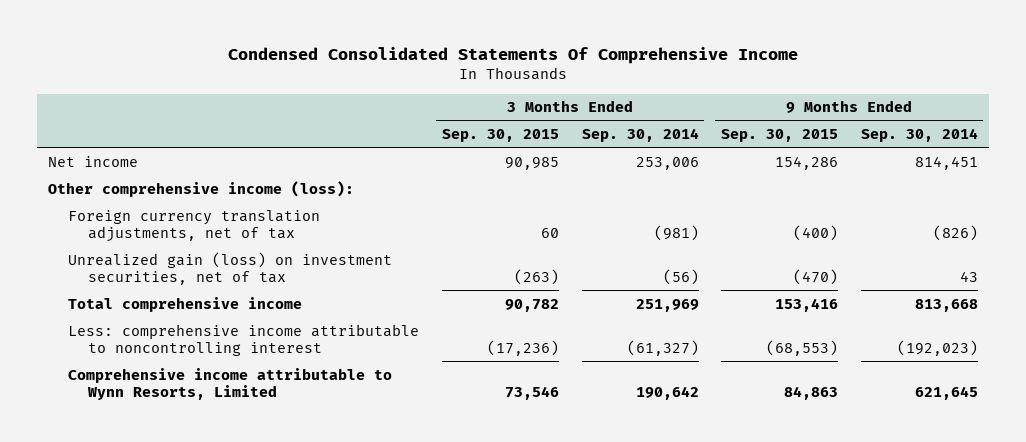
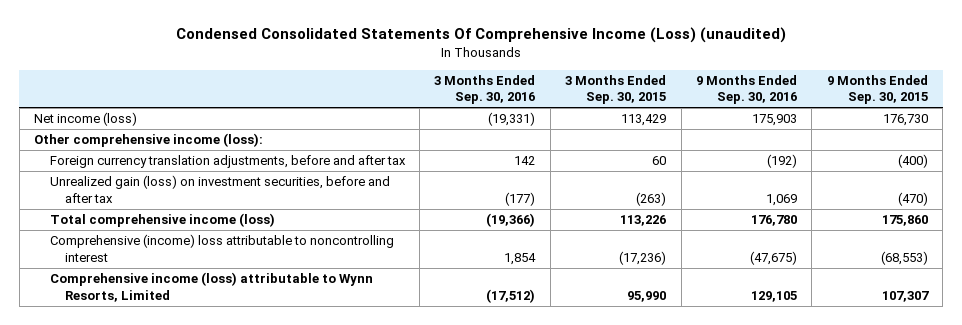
- Condensed Consolidated Statements Of Comprehensive Income
+ Condensed Consolidated Statements Of Comprehensive Income (Loss) (unaudited)
- | 3 Months Ended Sep. 30, 2015 | 3 Months Ended Sep. 30, 2014 | 9 Months Ended Sep. 30, 2015 | 9 Months Ended Sep. 30, 2014
+ | 3 Months Ended Sep. 30, 2016 | 3 Months Ended Sep. 30, 2015 | 9 Months Ended Sep. 30, 2016 | 9 Months Ended Sep. 30, 2015
- Net income | 90,985 | 253,006 | 154,286 | 814,451
+ Net income (loss) | (19,331) | 113,429 | 175,903 | 176,730
- Foreign currency translation adjustments, net of tax | 60 | (981) | (400) | (826)
- Unrealized gain (loss) on investment securities, net of tax | (263) | (56) | (470) | 43
- Total comprehensive income | 90,782 | 251,969 | 153,416 | 813,668
- Less: comprehensive income attributable to noncontrolling interest | (17,236) | (61,327) | (68,553) | (192,023)
- Comprehensive income attributable to Wynn Resorts, Limited | 73,546 | 190,642 | 84,863 | 621,645
+ Foreign currency translation adjustments, before and after tax | 142 | 60 | (192) | (400)
+ Unrealized gain (loss) on investment securities, before and after tax | (177) | (263) | 1,069 | (470)
+ Total comprehensive income (loss) | (19,366) | 113,226 | 176,780 | 175,860
+ Comprehensive (income) loss attributable to noncontrolling interest | 1,854 | (17,236) | (47,675) | (68,553)
+ Comprehensive income (loss) attributable to Wynn Resorts, Limited | (17,512) | 95,990 | 129,105 | 107,307

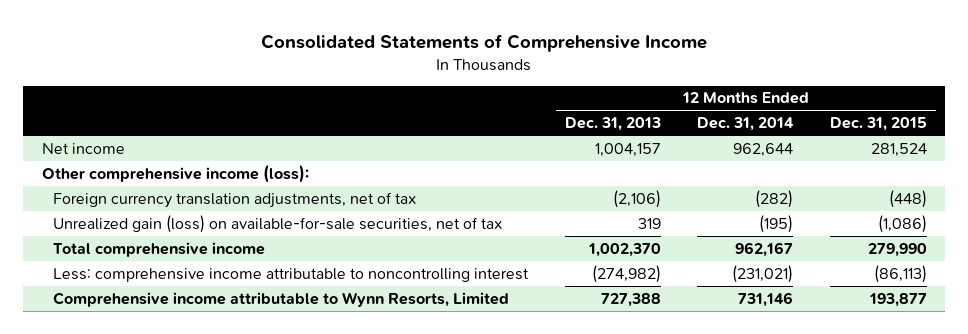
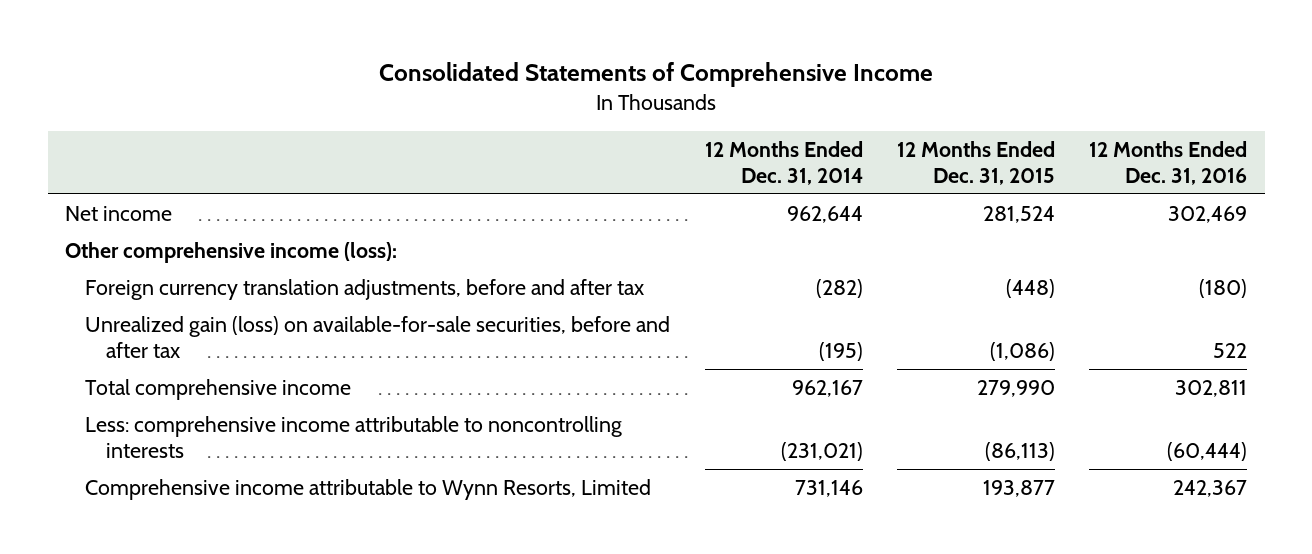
- | 12 Months Ended Dec. 31, 2013 | 12 Months Ended Dec. 31, 2014 | 12 Months Ended Dec. 31, 2015
+ | 12 Months Ended Dec. 31, 2014 | 12 Months Ended Dec. 31, 2015 | 12 Months Ended Dec. 31, 2016
- Foreign currency translation adjustments, net of tax | (2,106) | (282) | (448)
- Unrealized gain (loss) on available-for-sale securities, net of tax | 319 | (195) | (1,086)
+ Foreign currency translation adjustments, before and after tax | (282) | (448) | (180)
+ Unrealized gain (loss) on available-for-sale securities, before and after tax | (195) | (1,086) | 522
- Less: comprehensive income attributable to noncontrolling interest | (274,982) | (231,021) | (86,113)
+ Less: comprehensive income attributable to noncontrolling interests | (231,021) | (86,113) | (60,444)

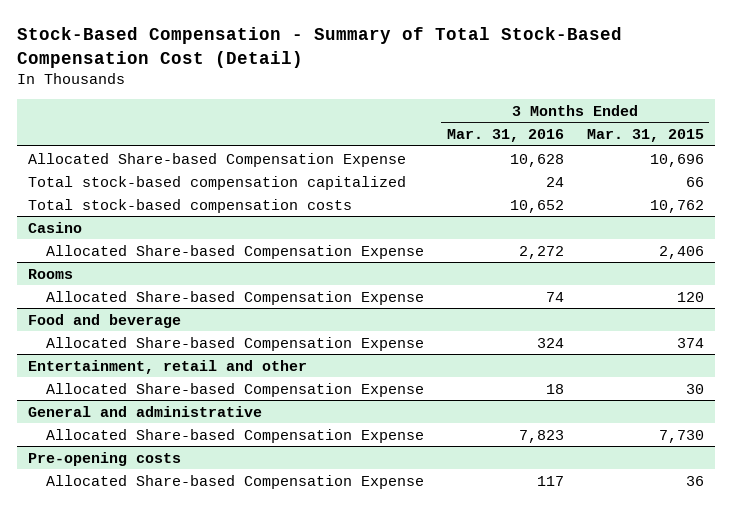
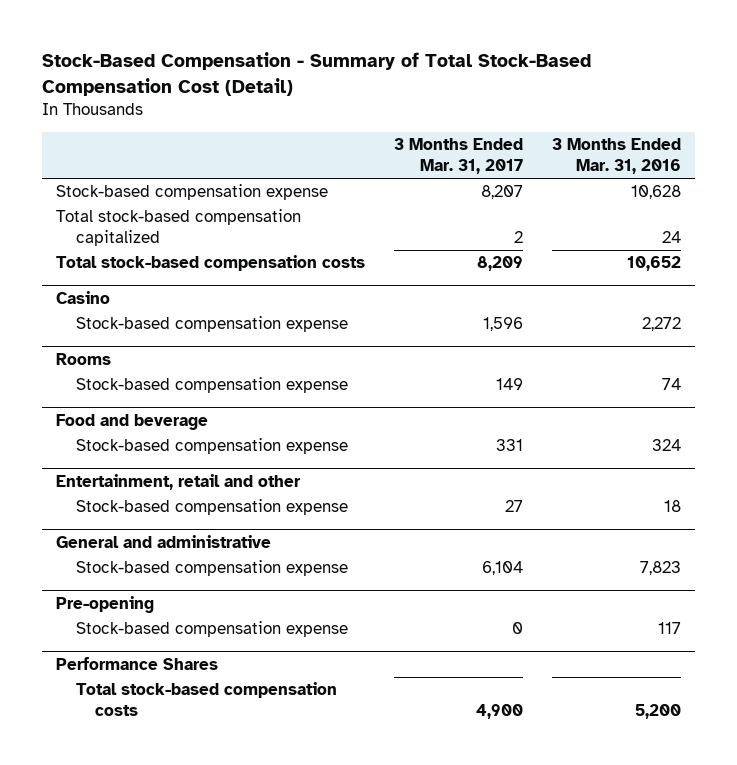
- | 3 Months Ended Mar. 31, 2016 | 3 Months Ended Mar. 31, 2015
+ | 3 Months Ended Mar. 31, 2017 | 3 Months Ended Mar. 31, 2016
- Allocated Share-based Compensation Expense | 10,628 | 10,696
+ Stock-based compensation expense | 8,207 | 10,628
@ Casino
- Allocated Share-based Compensation Expense | 2,272 | 2,406
+ Stock-based compensation expense | 1,596 | 2,272
@ Rooms
- Allocated Share-based Compensation Expense | 74 | 120
+ Stock-based compensation expense | 149 | 74
@ Food and beverage
- Allocated Share-based Compensation Expense | 324 | 374
+ Stock-based compensation expense | 331 | 324
@ Entertainment, retail and other
- Allocated Share-based Compensation Expense | 18 | 30
+ Stock-based compensation expense | 27 | 18
@ General and administrative
- Allocated Share-based Compensation Expense | 7,823 | 7,730
- Pre-opening costs
- Allocated Share-based Compensation Expense | 117 | 36
@ General and administrative
+ Stock-based compensation expense | 6,104 | 7,823
+ Pre-opening
+ Stock-based compensation expense | 0 | 117
+ Performance Shares
+ Total stock-based compensation costs | 4,900 | 5,200

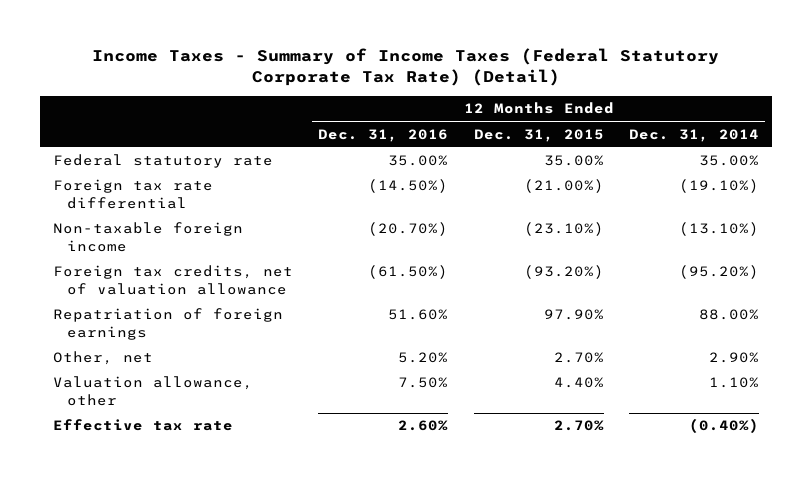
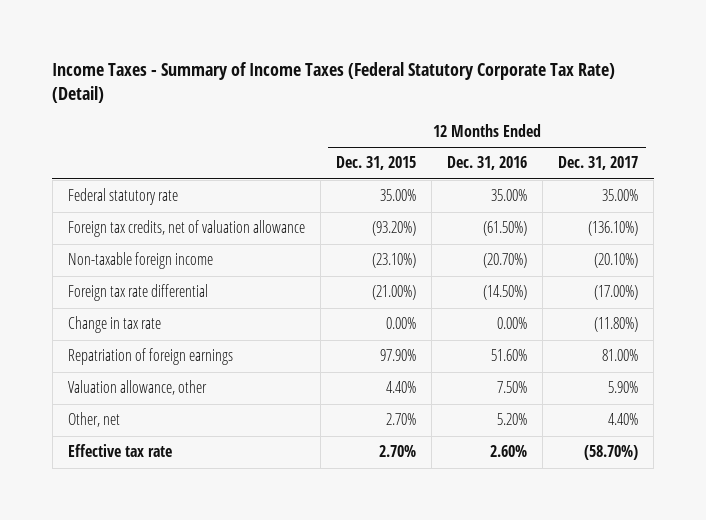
- | 12 Months Ended Dec. 31, 2016 | 12 Months Ended Dec. 31, 2015 | 12 Months Ended Dec. 31, 2014
+ | 12 Months Ended Dec. 31, 2015 | 12 Months Ended Dec. 31, 2016 | 12 Months Ended Dec. 31, 2017
moved down: Non-taxable foreign income | (23.10%) | (20.70%) | (20.10%)
moved down: Foreign tax rate differential | (21.00%) | (14.50%) | (17.00%)
+ Change in tax rate | 0.00% | 0.00% | (11.80%)
moved down: Other, net | 2.70% | 5.20% | 4.40%

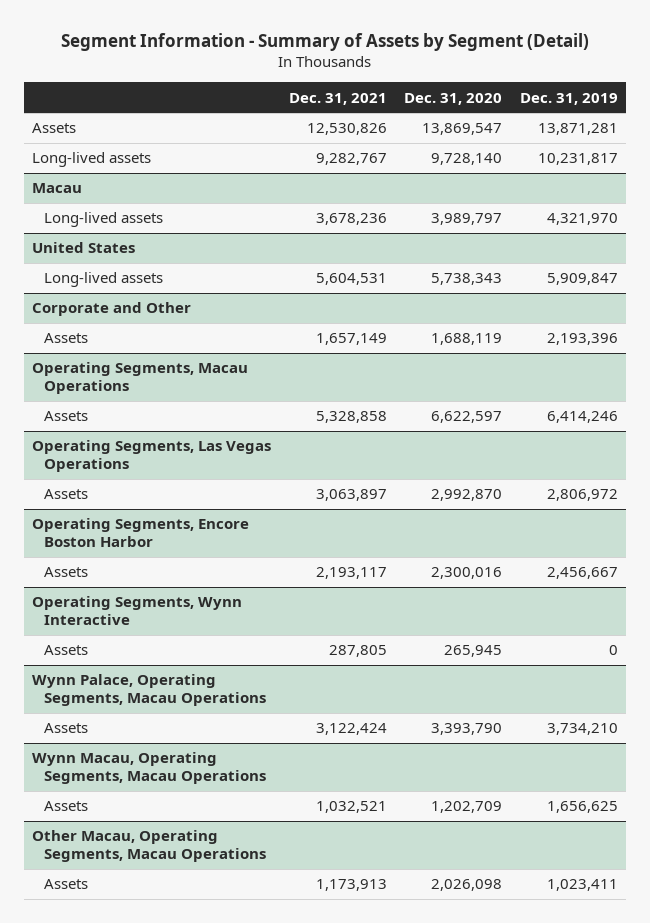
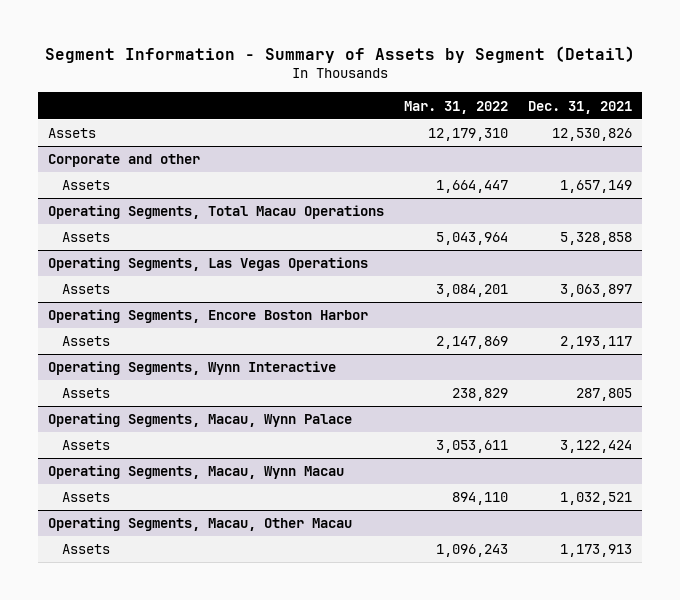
- | Dec. 31, 2021 | Dec. 31, 2020 | Dec. 31, 2019
+ | Mar. 31, 2022 | Dec. 31, 2021
- Long-lived assets | 9,282,767 | 9,728,140 | 10,231,817
- Macau
- Long-lived assets | 3,678,236 | 3,989,797 | 4,321,970
- United States
- Long-lived assets | 5,604,531 | 5,738,343 | 5,909,847
- Corporate and Other
+ Corporate and other
- Operating Segments, Macau Operations
+ Operating Segments, Total Macau Operations
- Wynn Palace, Operating Segments, Macau Operations
+ Operating Segments, Macau, Wynn Palace
- Wynn Macau, Operating Segments, Macau Operations
+ Operating Segments, Macau, Wynn Macau
- Other Macau, Operating Segments, Macau Operations
+ Operating Segments, Macau, Other Macau

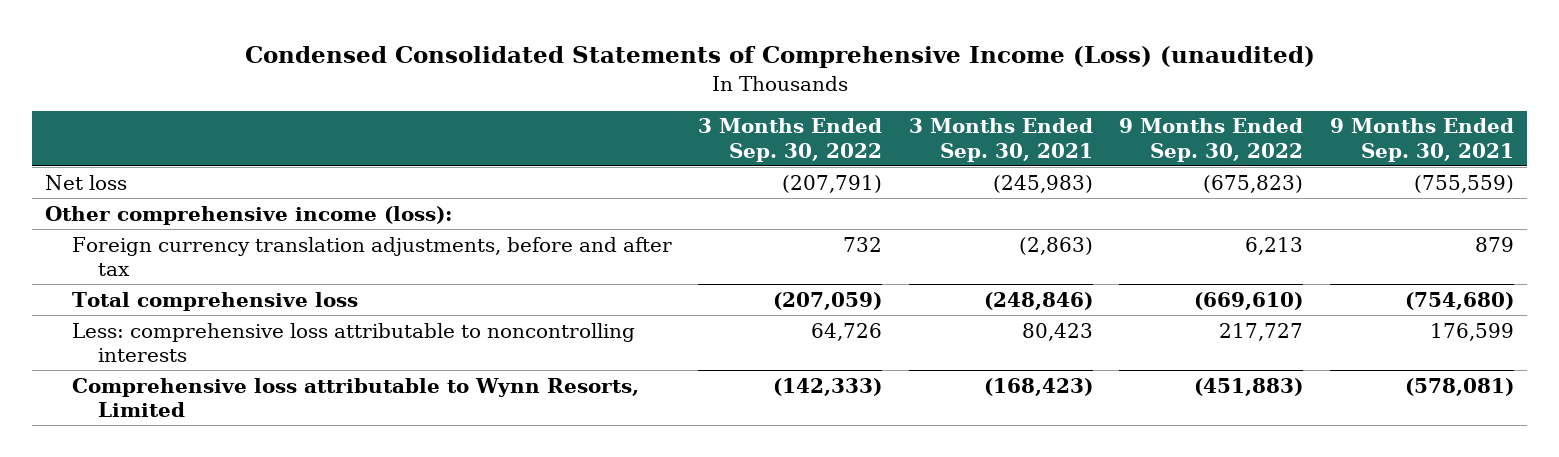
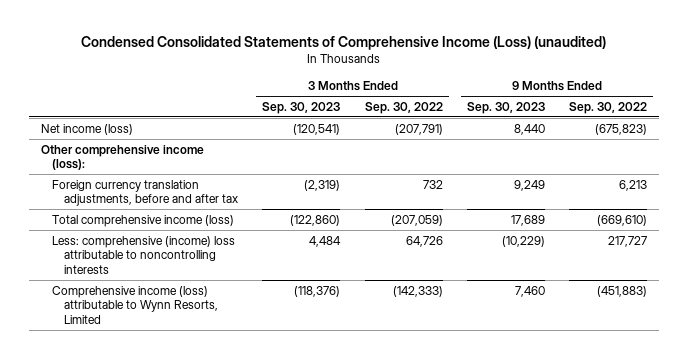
- | 3 Months Ended Sep. 30, 2022 | 3 Months Ended Sep. 30, 2021 | 9 Months Ended Sep. 30, 2022 | 9 Months Ended Sep. 30, 2021
+ | 3 Months Ended Sep. 30, 2023 | 3 Months Ended Sep. 30, 2022 | 9 Months Ended Sep. 30, 2023 | 9 Months Ended Sep. 30, 2022
- Net loss | (207,791) | (245,983) | (675,823) | (755,559)
+ Net income (loss) | (120,541) | (207,791) | 8,440 | (675,823)
- Total comprehensive loss | (207,059) | (248,846) | (669,610) | (754,680)
- Less: comprehensive loss attributable to noncontrolling interests | 64,726 | 80,423 | 217,727 | 176,599
- Comprehensive loss attributable to Wynn Resorts, Limited | (142,333) | (168,423) | (451,883) | (578,081)
+ Total comprehensive income (loss) | (122,860) | (207,059) | 17,689 | (669,610)
+ Less: comprehensive (income) loss attributable to noncontrolling interests | 4,484 | 64,726 | (10,229) | 217,727
+ Comprehensive income (loss) attributable to Wynn Resorts, Limited | (118,376) | (142,333) | 7,460 | (451,883)

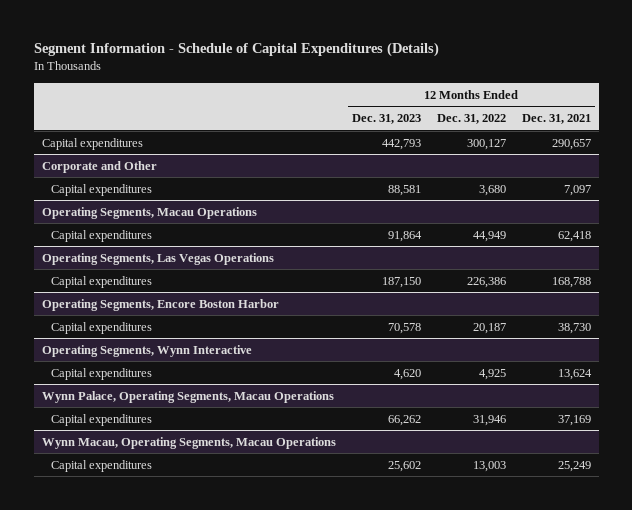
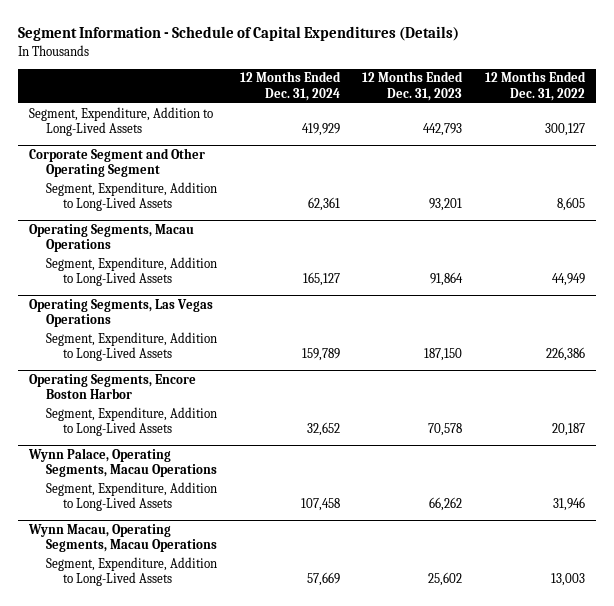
- | 12 Months Ended Dec. 31, 2023 | 12 Months Ended Dec. 31, 2022 | 12 Months Ended Dec. 31, 2021
+ | 12 Months Ended Dec. 31, 2024 | 12 Months Ended Dec. 31, 2023 | 12 Months Ended Dec. 31, 2022
- Capital expenditures | 442,793 | 300,127 | 290,657
- Corporate and Other
- Capital expenditures | 88,581 | 3,680 | 7,097
+ Segment, Expenditure, Addition to Long-Lived Assets | 419,929 | 442,793 | 300,127
+ Corporate Segment and Other Operating Segment
+ Segment, Expenditure, Addition to Long-Lived Assets | 62,361 | 93,201 | 8,605
@ Operating Segments, Macau Operations
- Capital expenditures | 91,864 | 44,949 | 62,418
+ Segment, Expenditure, Addition to Long-Lived Assets | 165,127 | 91,864 | 44,949
@ Operating Segments, Las Vegas Operations
- Capital expenditures | 187,150 | 226,386 | 168,788
+ Segment, Expenditure, Addition to Long-Lived Assets | 159,789 | 187,150 | 226,386
@ Operating Segments, Encore Boston Harbor
- Capital expenditures | 70,578 | 20,187 | 38,730
- Operating Segments, Wynn Interactive
- Capital expenditures | 4,620 | 4,925 | 13,624
@ Operating Segments, Encore Boston Harbor
+ Segment, Expenditure, Addition to Long-Lived Assets | 32,652 | 70,578 | 20,187
@ Wynn Palace, Operating Segments, Macau Operations
- Capital expenditures | 66,262 | 31,946 | 37,169
+ Segment, Expenditure, Addition to Long-Lived Assets | 107,458 | 66,262 | 31,946
@ Wynn Macau, Operating Segments, Macau Operations
- Capital expenditures | 25,602 | 13,003 | 25,249
+ Segment, Expenditure, Addition to Long-Lived Assets | 57,669 | 25,602 | 13,003

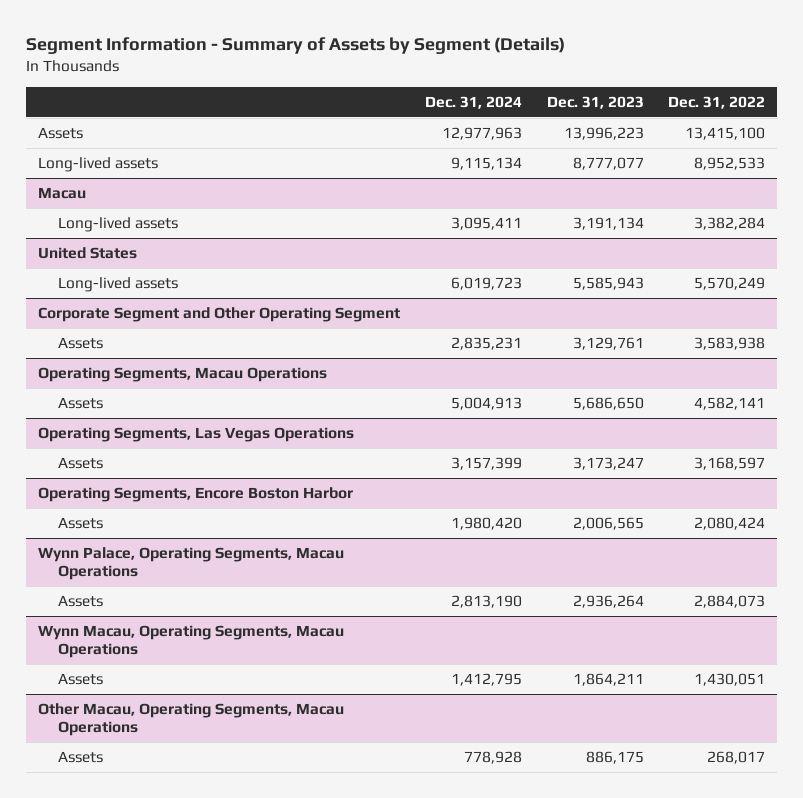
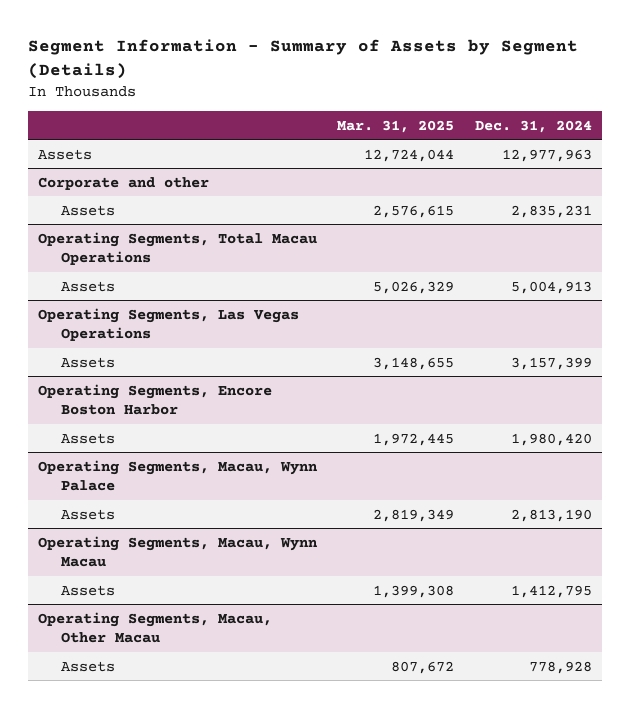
- | Dec. 31, 2024 | Dec. 31, 2023 | Dec. 31, 2022
+ | Mar. 31, 2025 | Dec. 31, 2024
- Long-lived assets | 9,115,134 | 8,777,077 | 8,952,533
- Macau
- Long-lived assets | 3,095,411 | 3,191,134 | 3,382,284
- United States
- Long-lived assets | 6,019,723 | 5,585,943 | 5,570,249
- Corporate Segment and Other Operating Segment
+ Corporate and other
- Operating Segments, Macau Operations
+ Operating Segments, Total Macau Operations
- Wynn Palace, Operating Segments, Macau Operations
+ Operating Segments, Macau, Wynn Palace
- Wynn Macau, Operating Segments, Macau Operations
+ Operating Segments, Macau, Wynn Macau
- Other Macau, Operating Segments, Macau Operations
+ Operating Segments, Macau, Other Macau

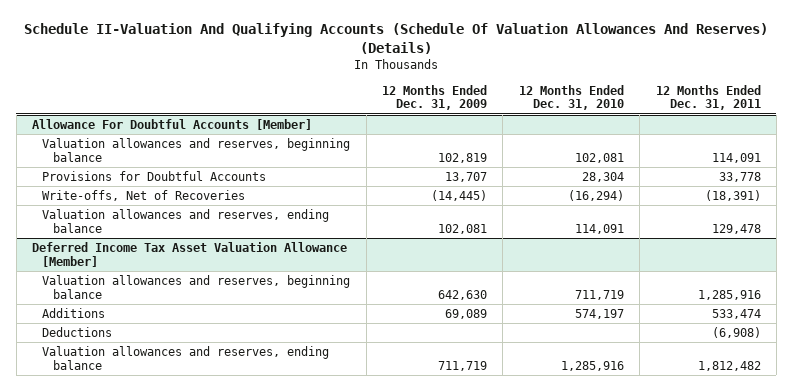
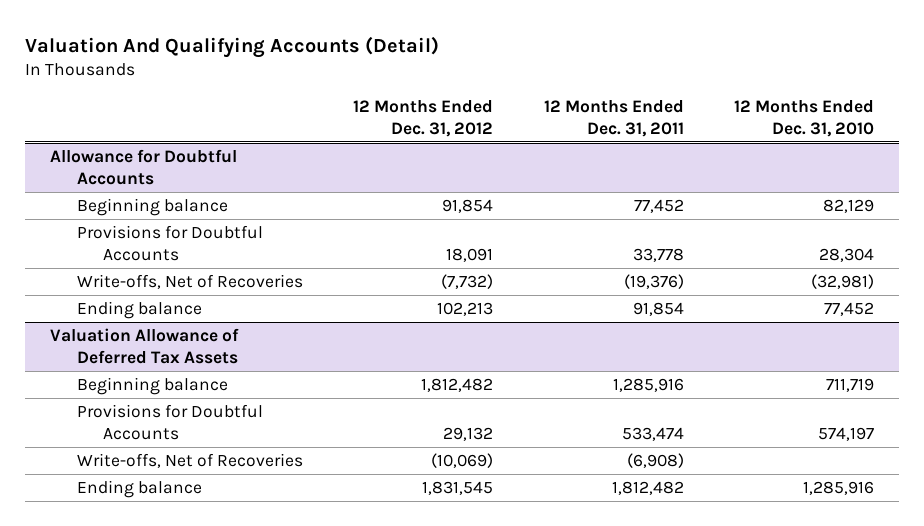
- Schedule II-Valuation And Qualifying Accounts (Schedule Of Valuation Allowances And Reserves) (Details)
+ Valuation And Qualifying Accounts (Detail)
- | 12 Months Ended Dec. 31, 2009 | 12 Months Ended Dec. 31, 2010 | 12 Months Ended Dec. 31, 2011
+ | 12 Months Ended Dec. 31, 2012 | 12 Months Ended Dec. 31, 2011 | 12 Months Ended Dec. 31, 2010
- Allowance For Doubtful Accounts [Member]
- Valuation allowances and reserves, beginning balance | 102,819 | 102,081 | 114,091
+ Allowance for Doubtful Accounts
+ Beginning balance | 91,854 | 77,452 | 82,129
- Write-offs, Net of Recoveries | (14,445) | (16,294) | (18,391)
- Valuation allowances and reserves, ending balance | 102,081 | 114,091 | 129,478
- Deferred Income Tax Asset Valuation Allowance [Member]
- Valuation allowances and reserves, beginning balance | 642,630 | 711,719 | 1,285,916
- Additions | 69,089 | 574,197 | 533,474
- Deductions | | | (6,908)
- Valuation allowances and reserves, ending balance | 711,719 | 1,285,916 | 1,812,482
+ Write-offs, Net of Recoveries | (7,732) | (19,376) | (32,981)
+ Ending balance | 102,213 | 91,854 | 77,452
+ Valuation Allowance of Deferred Tax Assets
+ Beginning balance | 1,812,482 | 1,285,916 | 711,719
+ Provisions for Doubtful Accounts | 29,132 | 533,474 | 574,197
+ Write-offs, Net of Recoveries | (10,069) | (6,908) |
+ Ending balance | 1,831,545 | 1,812,482 | 1,285,916

